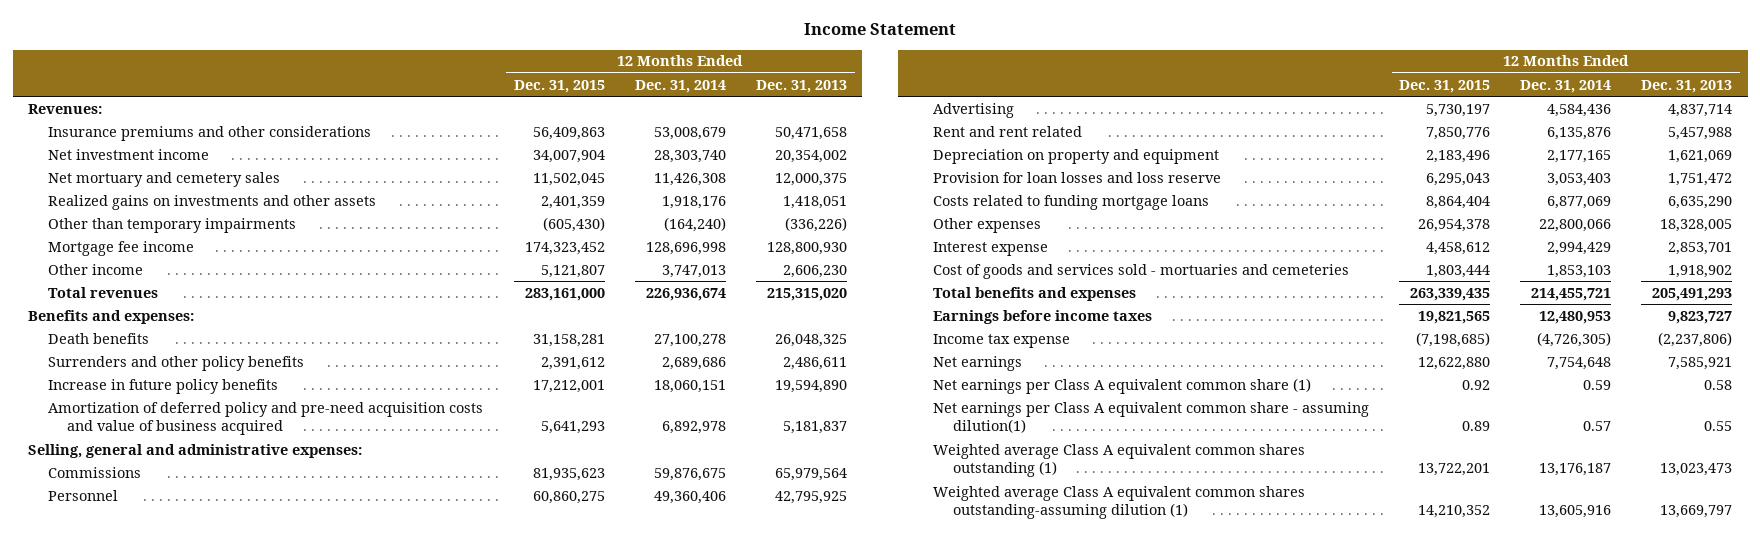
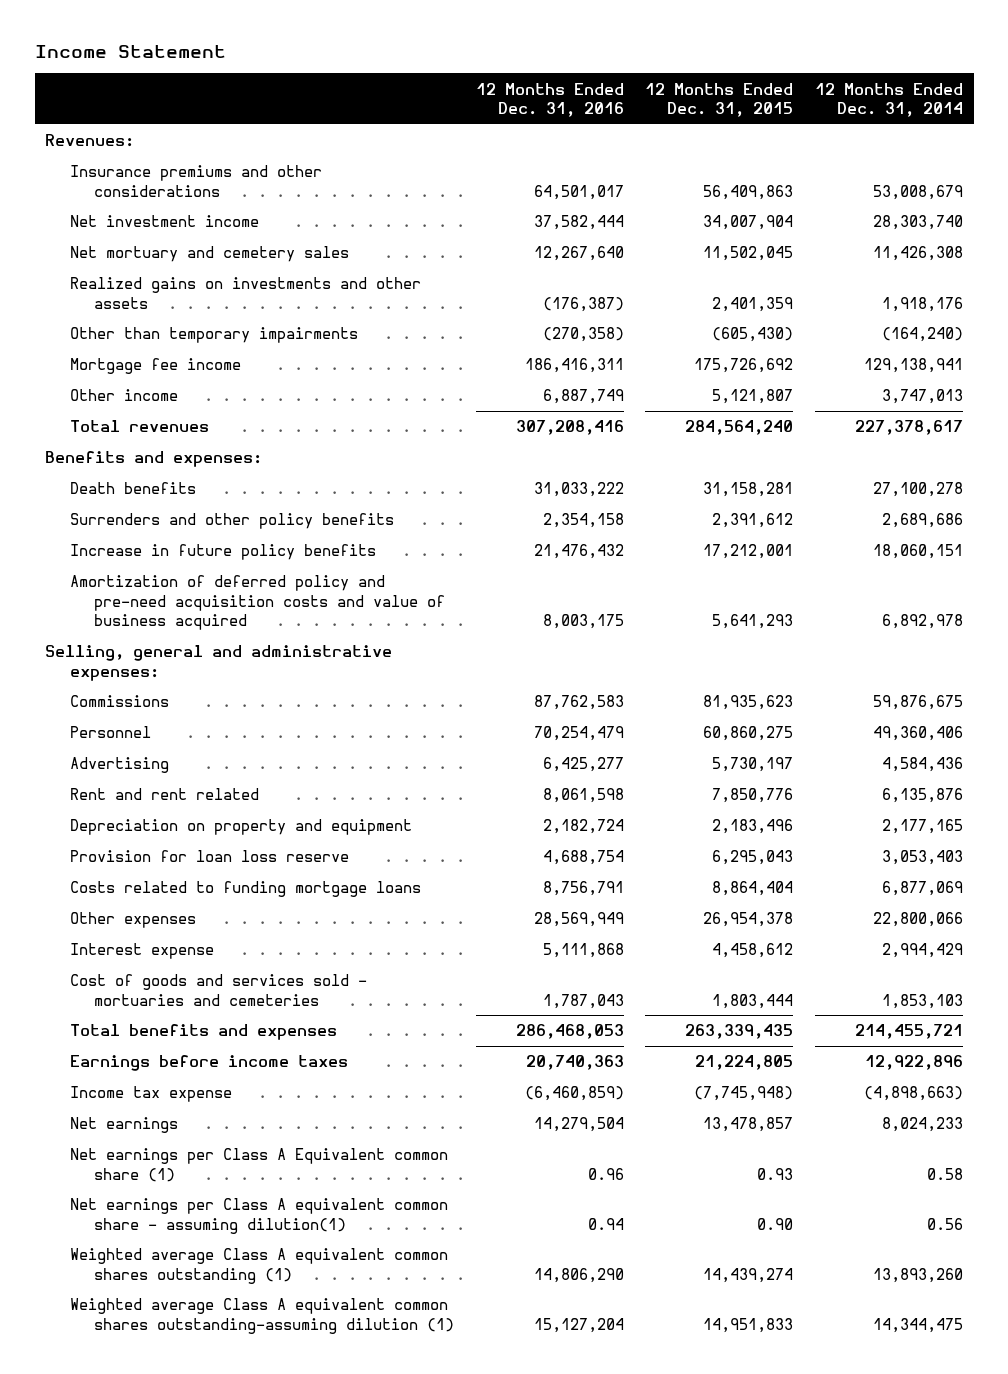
- | 12 Months Ended Dec. 31, 2015 | 12 Months Ended Dec. 31, 2014 | 12 Months Ended Dec. 31, 2013
+ | 12 Months Ended Dec. 31, 2016 | 12 Months Ended Dec. 31, 2015 | 12 Months Ended Dec. 31, 2014
- Mortgage fee income | 174,323,452 | 128,696,998 | 128,800,930
+ Mortgage fee income | 186,416,311 | 175,726,692 | 129,138,941
- Total revenues | 283,161,000 | 226,936,674 | 215,315,020
+ Total revenues | 307,208,416 | 284,564,240 | 227,378,617
- Provision for loan losses and loss reserve | 6,295,043 | 3,053,403 | 1,751,472
+ Provision for loan loss reserve | 4,688,754 | 6,295,043 | 3,053,403
- Earnings before income taxes | 19,821,565 | 12,480,953 | 9,823,727
- Income tax expense | (7,198,685) | (4,726,305) | (2,237,806)
- Net earnings | 12,622,880 | 7,754,648 | 7,585,921
- Net earnings per Class A equivalent common share (1) | 0.92 | 0.59 | 0.58
- Net earnings per Class A equivalent common share - assuming dilution(1) | 0.89 | 0.57 | 0.55
- Weighted average Class A equivalent common shares outstanding (1) | 13,722,201 | 13,176,187 | 13,023,473
- Weighted average Class A equivalent common shares outstanding-assuming dilution (1) | 14,210,352 | 13,605,916 | 13,669,797
+ Earnings before income taxes | 20,740,363 | 21,224,805 | 12,922,896
+ Income tax expense | (6,460,859) | (7,745,948) | (4,898,663)
+ Net earnings | 14,279,504 | 13,478,857 | 8,024,233
+ Net earnings per Class A Equivalent common share (1) | 0.96 | 0.93 | 0.58
+ Net earnings per Class A equivalent common share - assuming dilution(1) | 0.94 | 0.90 | 0.56
+ Weighted average Class A equivalent common shares outstanding (1) | 14,806,290 | 14,439,274 | 13,893,260
+ Weighted average Class A equivalent common shares outstanding-assuming dilution (1) | 15,127,204 | 14,951,833 | 14,344,475

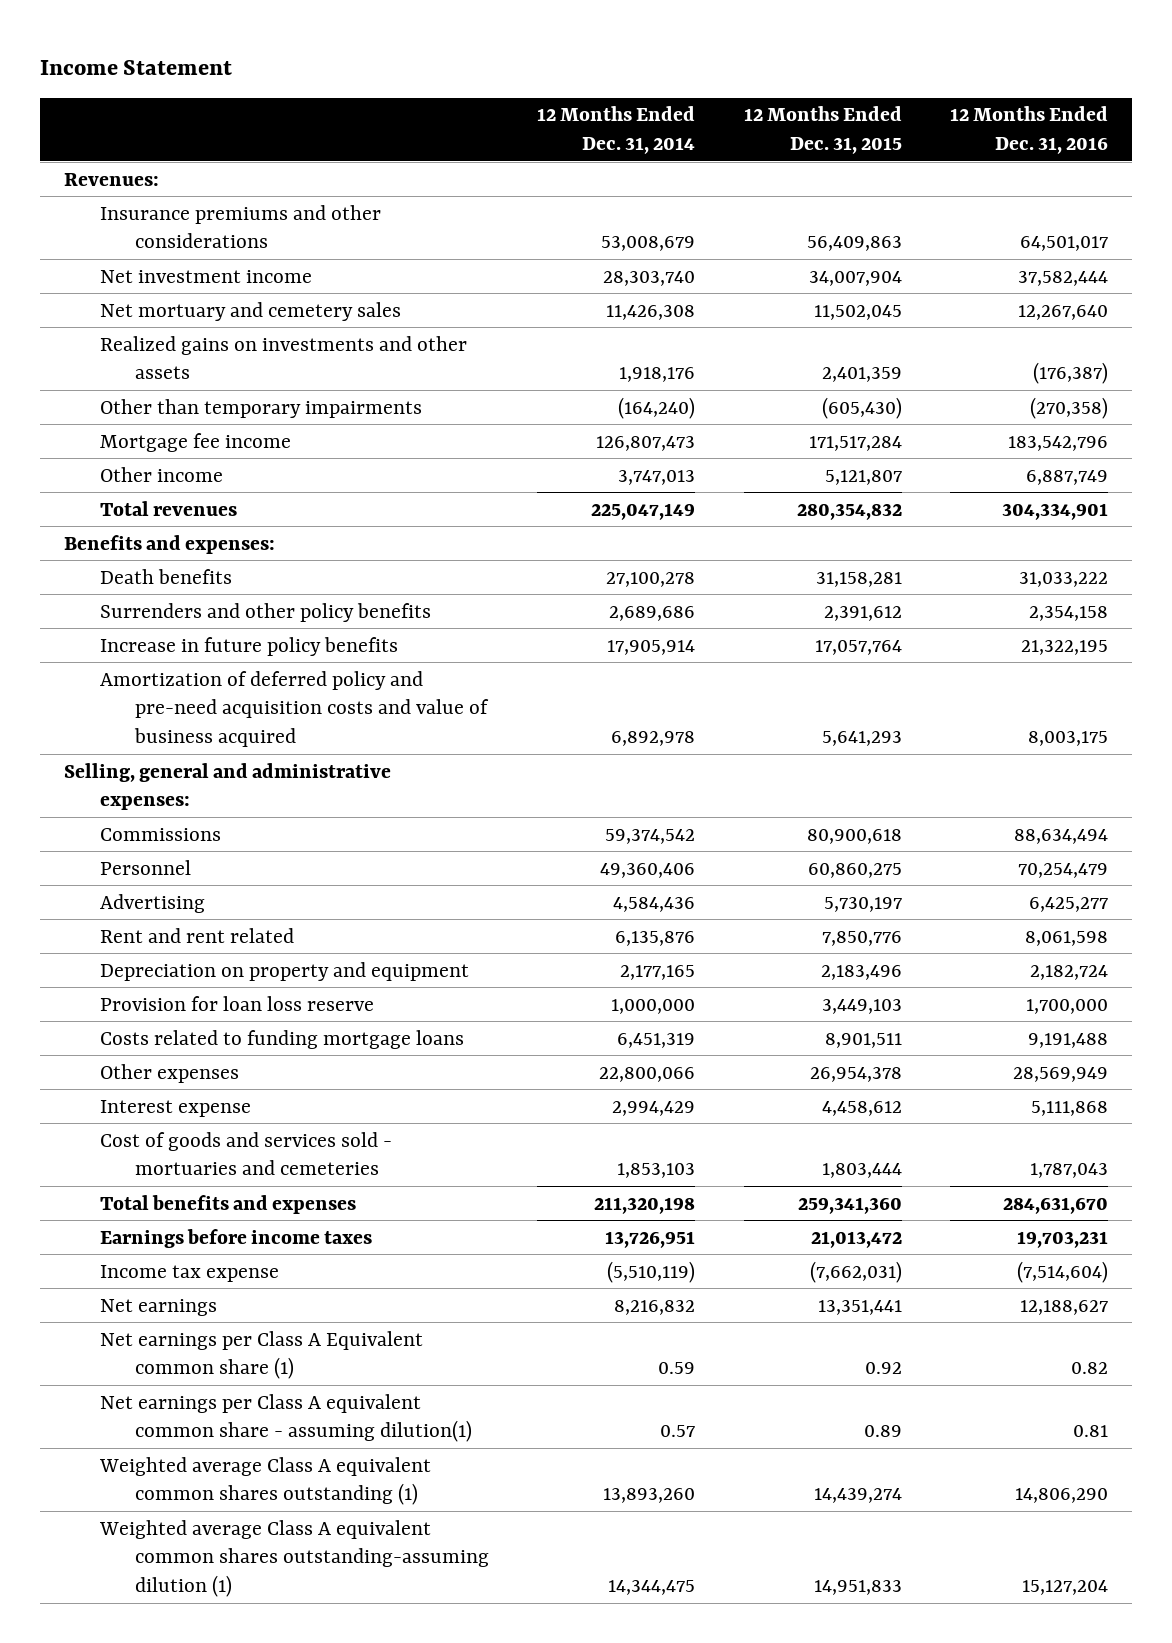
- | 12 Months Ended Dec. 31, 2016 | 12 Months Ended Dec. 31, 2015 | 12 Months Ended Dec. 31, 2014
+ | 12 Months Ended Dec. 31, 2014 | 12 Months Ended Dec. 31, 2015 | 12 Months Ended Dec. 31, 2016
- Mortgage fee income | 186,416,311 | 175,726,692 | 129,138,941
+ Mortgage fee income | 126,807,473 | 171,517,284 | 183,542,796
- Total revenues | 307,208,416 | 284,564,240 | 227,378,617
+ Total revenues | 225,047,149 | 280,354,832 | 304,334,901
- Increase in future policy benefits | 21,476,432 | 17,212,001 | 18,060,151
+ Increase in future policy benefits | 17,905,914 | 17,057,764 | 21,322,195
- Commissions | 87,762,583 | 81,935,623 | 59,876,675
+ Commissions | 59,374,542 | 80,900,618 | 88,634,494
- Provision for loan loss reserve | 4,688,754 | 6,295,043 | 3,053,403
- Costs related to funding mortgage loans | 8,756,791 | 8,864,404 | 6,877,069
+ Provision for loan loss reserve | 1,000,000 | 3,449,103 | 1,700,000
+ Costs related to funding mortgage loans | 6,451,319 | 8,901,511 | 9,191,488
- Total benefits and expenses | 286,468,053 | 263,339,435 | 214,455,721
- Earnings before income taxes | 20,740,363 | 21,224,805 | 12,922,896
- Income tax expense | (6,460,859) | (7,745,948) | (4,898,663)
- Net earnings | 14,279,504 | 13,478,857 | 8,024,233
- Net earnings per Class A Equivalent common share (1) | 0.96 | 0.93 | 0.58
- Net earnings per Class A equivalent common share - assuming dilution(1) | 0.94 | 0.90 | 0.56
+ Total benefits and expenses | 211,320,198 | 259,341,360 | 284,631,670
+ Earnings before income taxes | 13,726,951 | 21,013,472 | 19,703,231
+ Income tax expense | (5,510,119) | (7,662,031) | (7,514,604)
+ Net earnings | 8,216,832 | 13,351,441 | 12,188,627
+ Net earnings per Class A Equivalent common share (1) | 0.59 | 0.92 | 0.82
+ Net earnings per Class A equivalent common share - assuming dilution(1) | 0.57 | 0.89 | 0.81

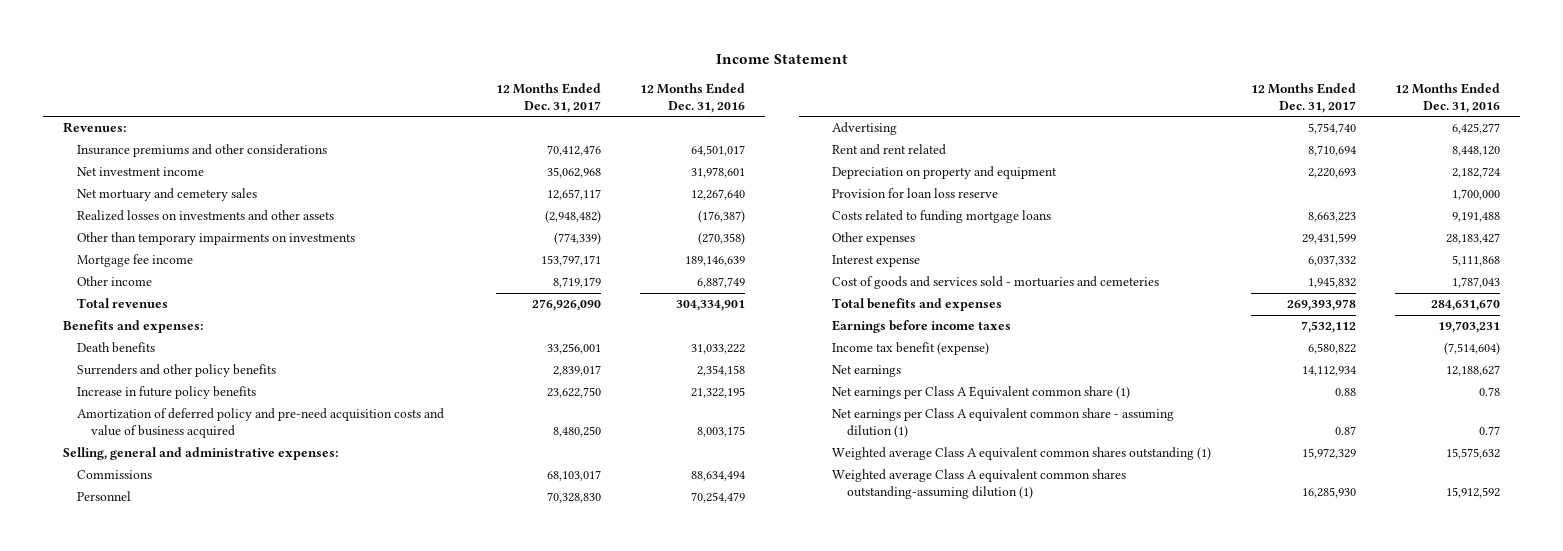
- | 12 Months Ended Dec. 31, 2014 | 12 Months Ended Dec. 31, 2015 | 12 Months Ended Dec. 31, 2016
+ | 12 Months Ended Dec. 31, 2017 | 12 Months Ended Dec. 31, 2016
- Net investment income | 28,303,740 | 34,007,904 | 37,582,444
+ Net investment income | 35,062,968 | 31,978,601
- Realized gains on investments and other assets | 1,918,176 | 2,401,359 | (176,387)
- Other than temporary impairments | (164,240) | (605,430) | (270,358)
- Mortgage fee income | 126,807,473 | 171,517,284 | 183,542,796
+ Realized losses on investments and other assets | (2,948,482) | (176,387)
+ Other than temporary impairments on investments | (774,339) | (270,358)
+ Mortgage fee income | 153,797,171 | 189,146,639
- Rent and rent related | 6,135,876 | 7,850,776 | 8,061,598
+ Rent and rent related | 8,710,694 | 8,448,120
- Other expenses | 22,800,066 | 26,954,378 | 28,569,949
+ Other expenses | 29,431,599 | 28,183,427
- Income tax expense | (5,510,119) | (7,662,031) | (7,514,604)
+ Income tax benefit (expense) | 6,580,822 | (7,514,604)
- Net earnings per Class A Equivalent common share (1) | 0.59 | 0.92 | 0.82
- Net earnings per Class A equivalent common share - assuming dilution(1) | 0.57 | 0.89 | 0.81
- Weighted average Class A equivalent common shares outstanding (1) | 13,893,260 | 14,439,274 | 14,806,290
- Weighted average Class A equivalent common shares outstanding-assuming dilution (1) | 14,344,475 | 14,951,833 | 15,127,204
+ Net earnings per Class A Equivalent common share (1) | 0.88 | 0.78
+ Net earnings per Class A equivalent common share - assuming dilution (1) | 0.87 | 0.77
+ Weighted average Class A equivalent common shares outstanding (1) | 15,972,329 | 15,575,632
+ Weighted average Class A equivalent common shares outstanding-assuming dilution (1) | 16,285,930 | 15,912,592

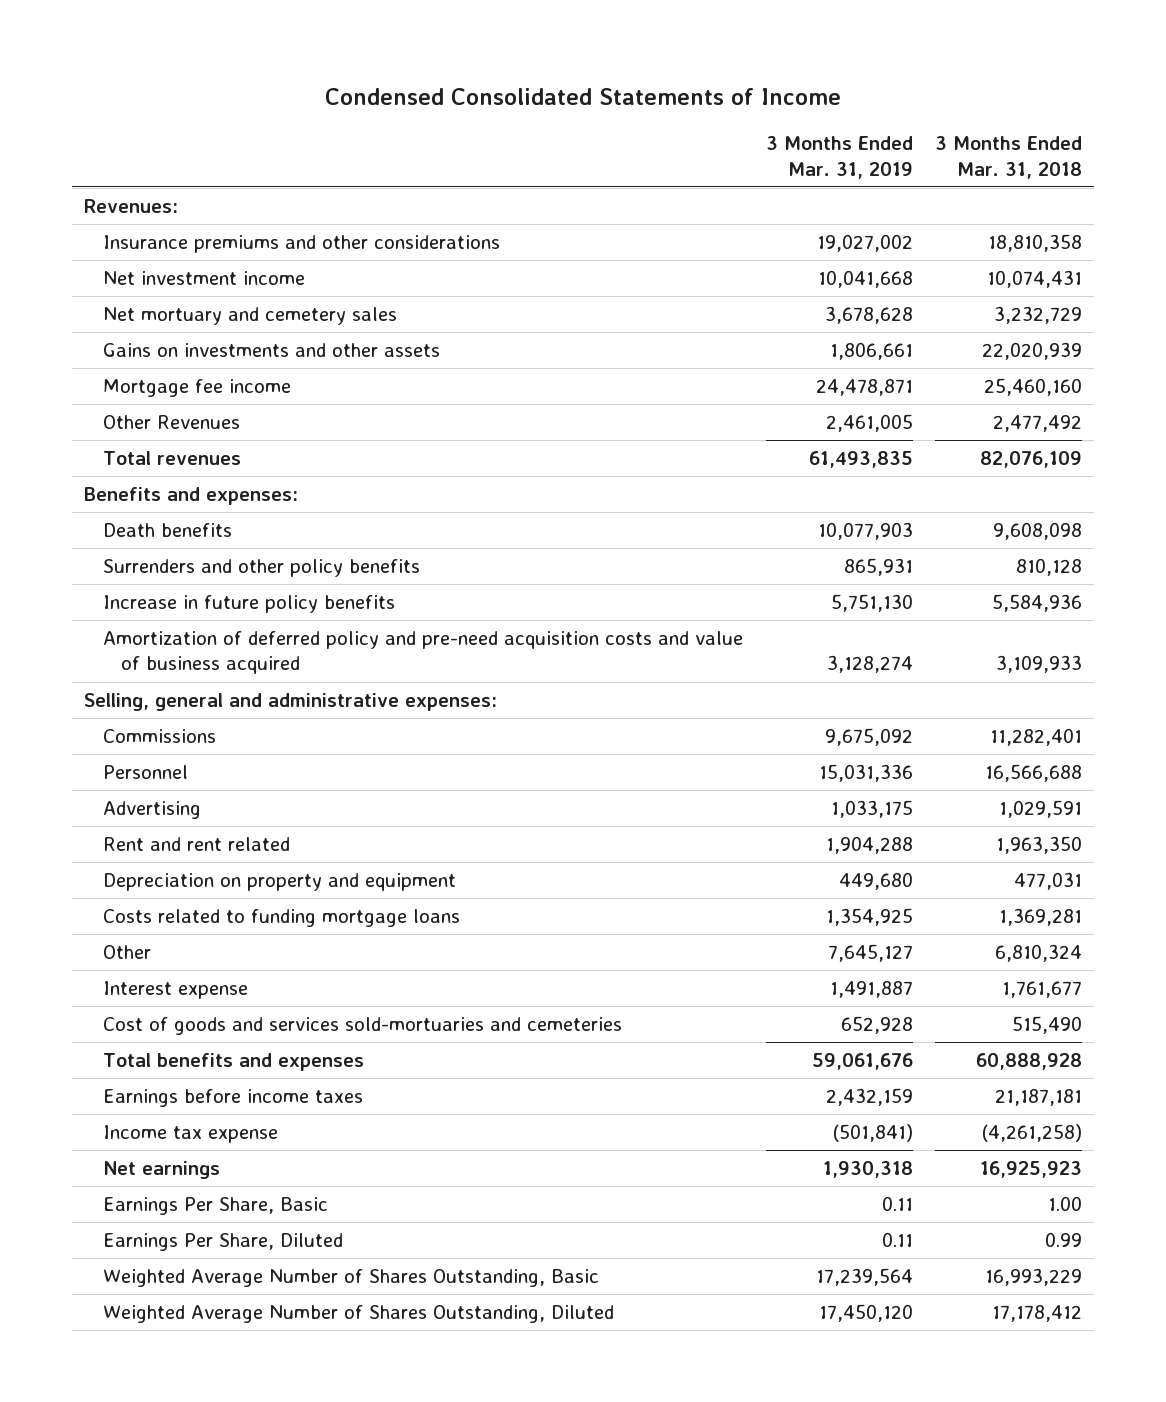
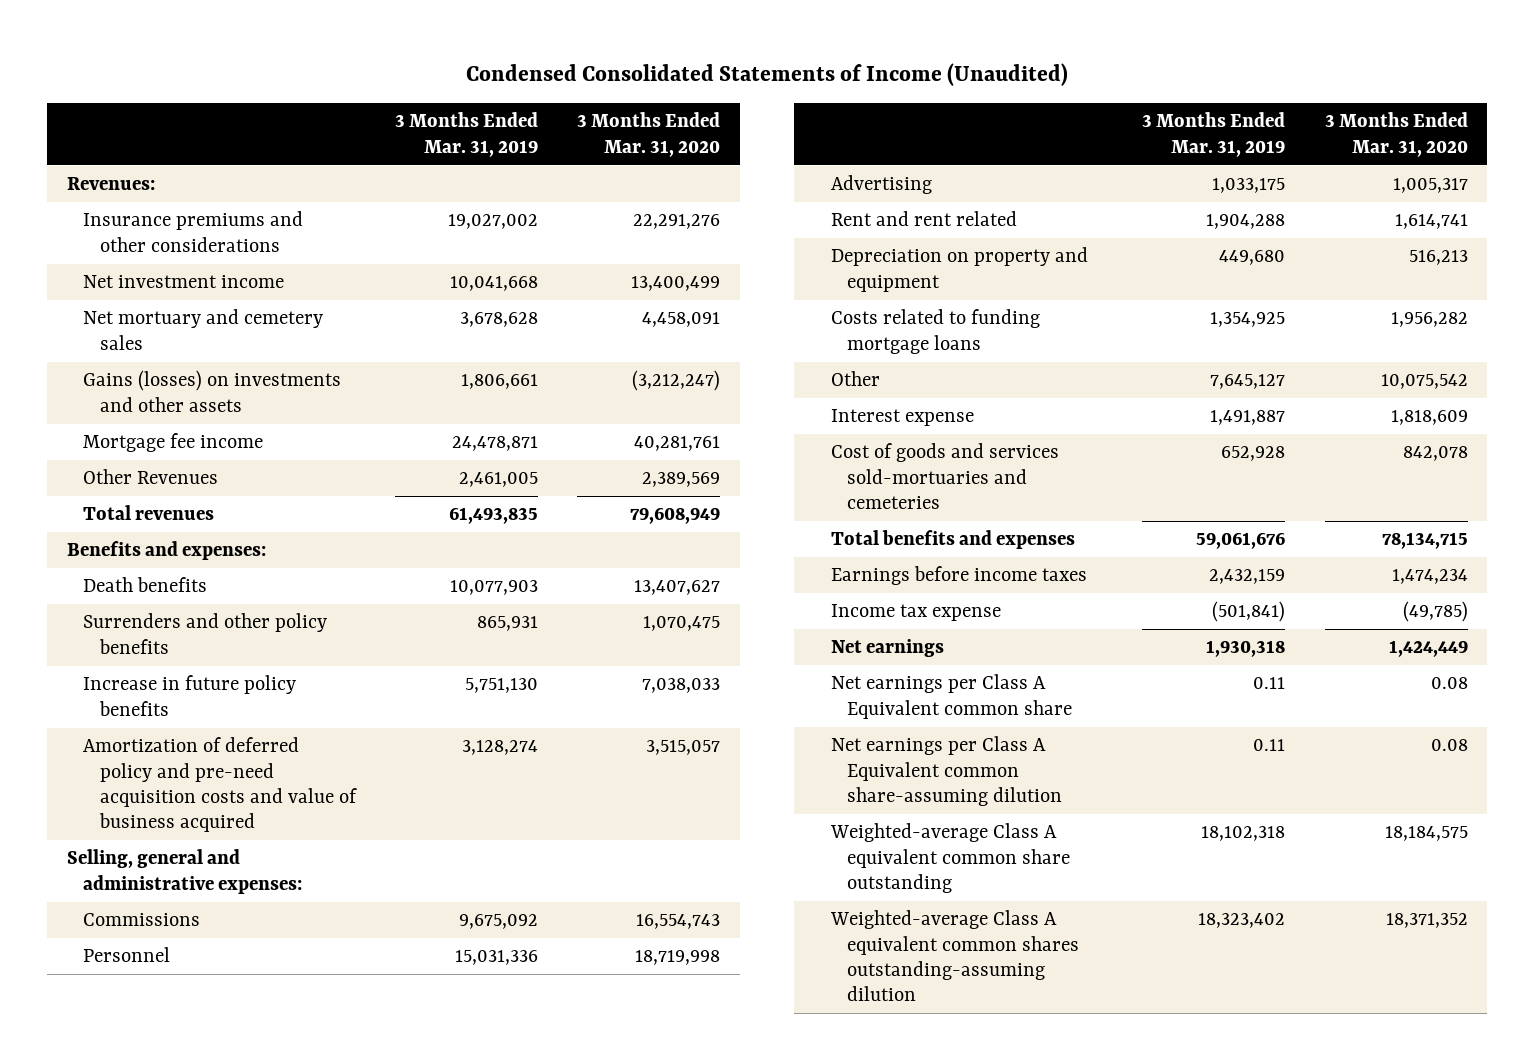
- Condensed Consolidated Statements of Income
+ Condensed Consolidated Statements of Income (Unaudited)
- | 3 Months Ended Mar. 31, 2019 | 3 Months Ended Mar. 31, 2018
+ | 3 Months Ended Mar. 31, 2019 | 3 Months Ended Mar. 31, 2020
- Gains on investments and other assets | 1,806,661 | 22,020,939
+ Gains (losses) on investments and other assets | 1,806,661 | (3,212,247)
- Earnings Per Share, Basic | 0.11 | 1.00
- Earnings Per Share, Diluted | 0.11 | 0.99
- Weighted Average Number of Shares Outstanding, Basic | 17,239,564 | 16,993,229
- Weighted Average Number of Shares Outstanding, Diluted | 17,450,120 | 17,178,412
+ Net earnings per Class A Equivalent common share | 0.11 | 0.08
+ Net earnings per Class A Equivalent common share-assuming dilution | 0.11 | 0.08
+ Weighted-average Class A equivalent common share outstanding | 18,102,318 | 18,184,575
+ Weighted-average Class A equivalent common shares outstanding-assuming dilution | 18,323,402 | 18,371,352

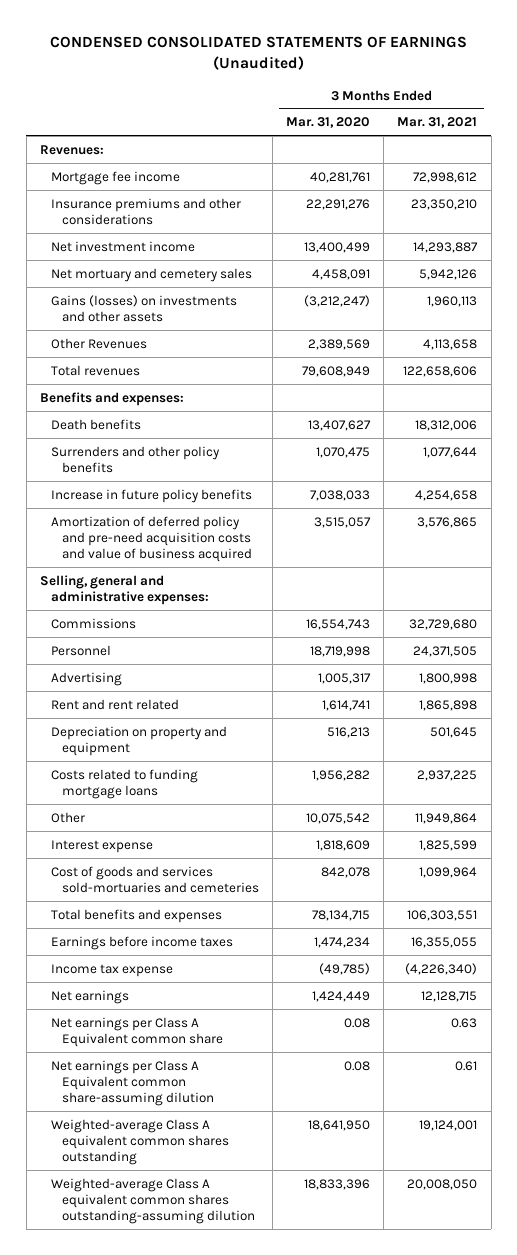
- Condensed Consolidated Statements of Income (Unaudited)
+ CONDENSED CONSOLIDATED STATEMENTS OF EARNINGS (Unaudited)
- | 3 Months Ended Mar. 31, 2019 | 3 Months Ended Mar. 31, 2020
+ | 3 Months Ended Mar. 31, 2020 | 3 Months Ended Mar. 31, 2021
moved up: Mortgage fee income | 40,281,761 | 72,998,612
- Weighted-average Class A equivalent common share outstanding | 18,102,318 | 18,184,575
- Weighted-average Class A equivalent common shares outstanding-assuming dilution | 18,323,402 | 18,371,352
+ Weighted-average Class A equivalent common shares outstanding | 18,641,950 | 19,124,001
+ Weighted-average Class A equivalent common shares outstanding-assuming dilution | 18,833,396 | 20,008,050

